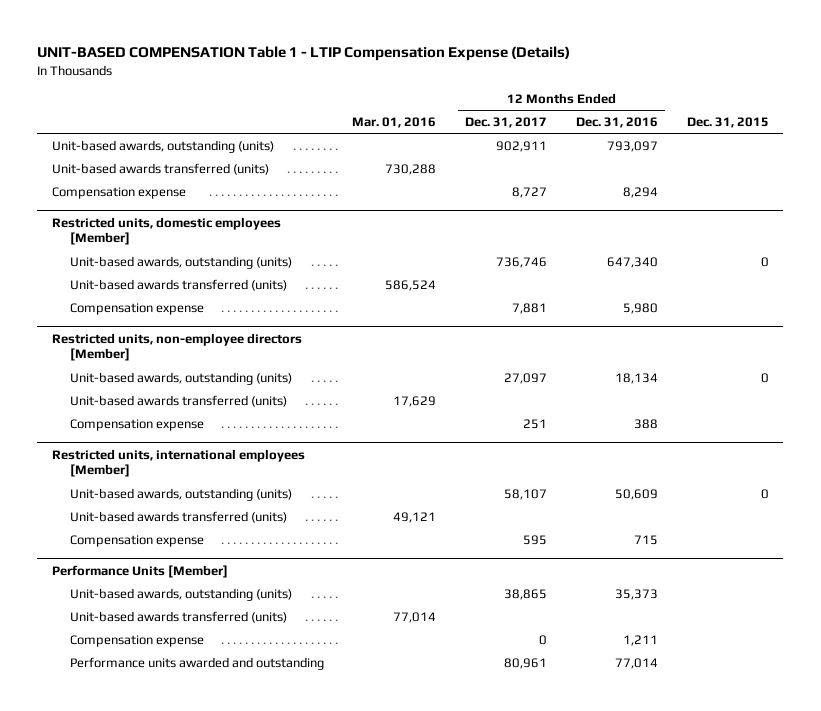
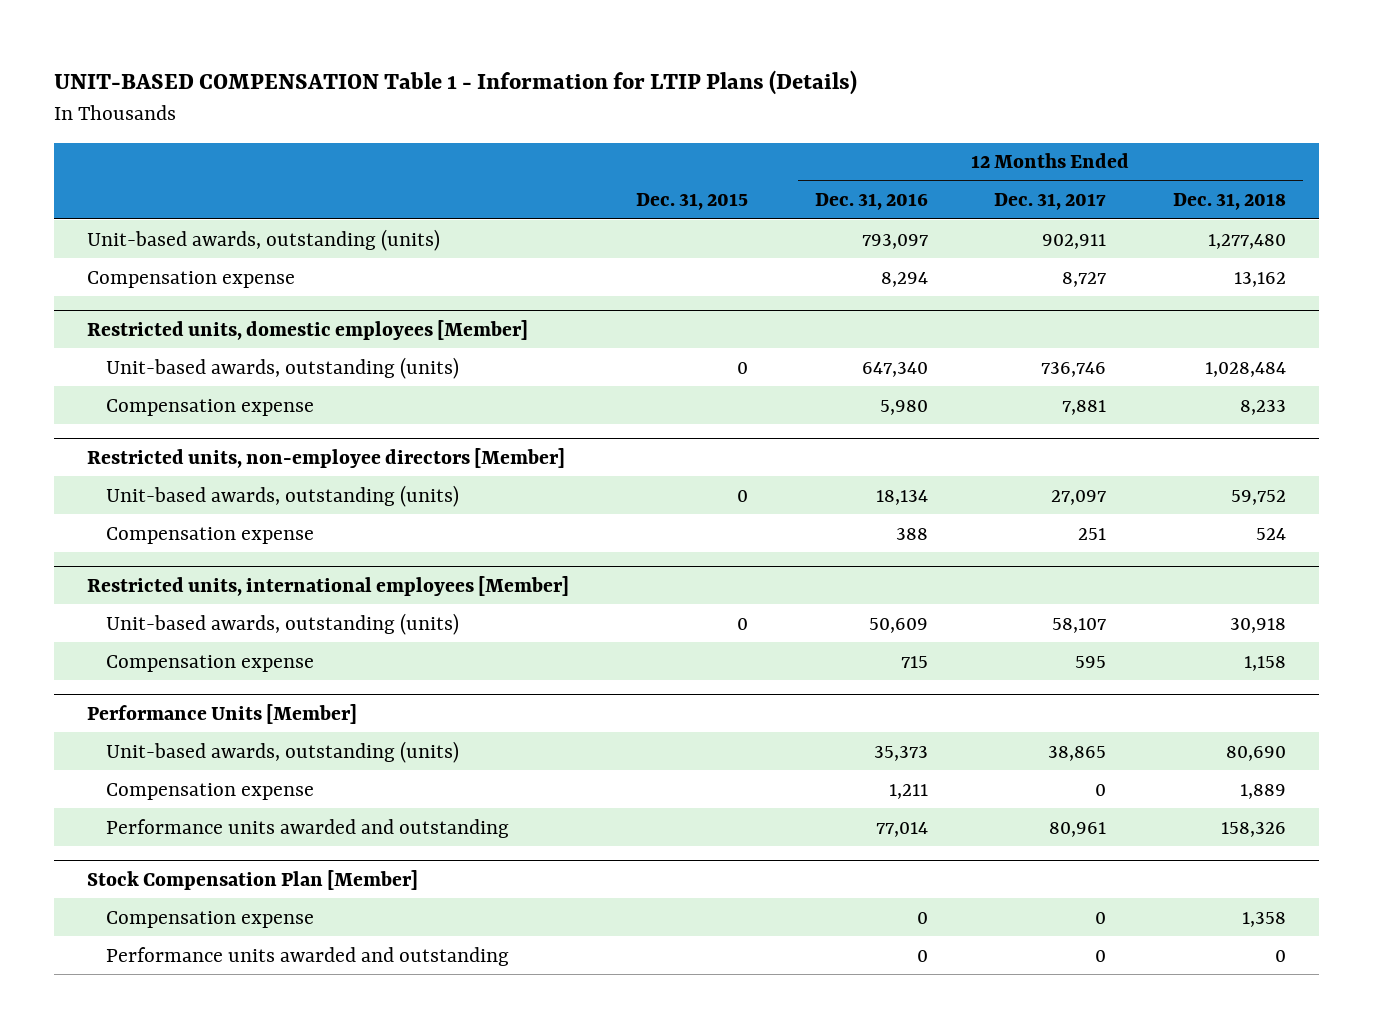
- UNIT-BASED COMPENSATION Table 1 - LTIP Compensation Expense (Details)
+ UNIT-BASED COMPENSATION Table 1 - Information for LTIP Plans (Details)
- | Mar. 01, 2016 | 12 Months Ended Dec. 31, 2017 | 12 Months Ended Dec. 31, 2016 | Dec. 31, 2015
+ | Dec. 31, 2015 | 12 Months Ended Dec. 31, 2016 | 12 Months Ended Dec. 31, 2017 | 12 Months Ended Dec. 31, 2018
- Unit-based awards transferred (units) | 730,288 | | |
@ Restricted units, domestic employees [Member]
- Unit-based awards transferred (units) | 586,524 | | |
@ Restricted units, non-employee directors [Member]
- Unit-based awards transferred (units) | 17,629 | | |
@ Restricted units, international employees [Member]
- Unit-based awards transferred (units) | 49,121 | | |
@ Performance Units [Member]
- Unit-based awards transferred (units) | 77,014 | | |
+ Stock Compensation Plan [Member]
+ Compensation expense | | 0 | 0 | 1,358
+ Performance units awarded and outstanding | | 0 | 0 | 0

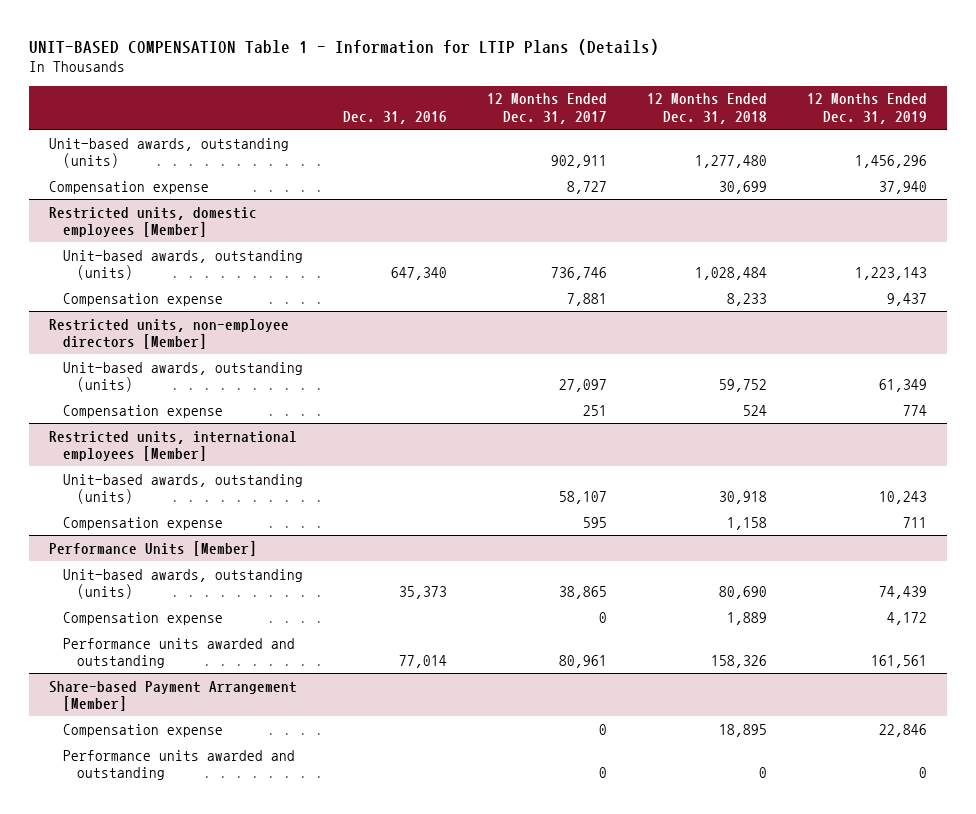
- | Dec. 31, 2015 | 12 Months Ended Dec. 31, 2016 | 12 Months Ended Dec. 31, 2017 | 12 Months Ended Dec. 31, 2018
+ | Dec. 31, 2016 | 12 Months Ended Dec. 31, 2017 | 12 Months Ended Dec. 31, 2018 | 12 Months Ended Dec. 31, 2019
- Compensation expense | | 8,294 | 8,727 | 13,162
+ Compensation expense | | 8,727 | 30,699 | 37,940
- Stock Compensation Plan [Member]
- Compensation expense | | 0 | 0 | 1,358
+ Share-based Payment Arrangement [Member]
+ Compensation expense | | 0 | 18,895 | 22,846

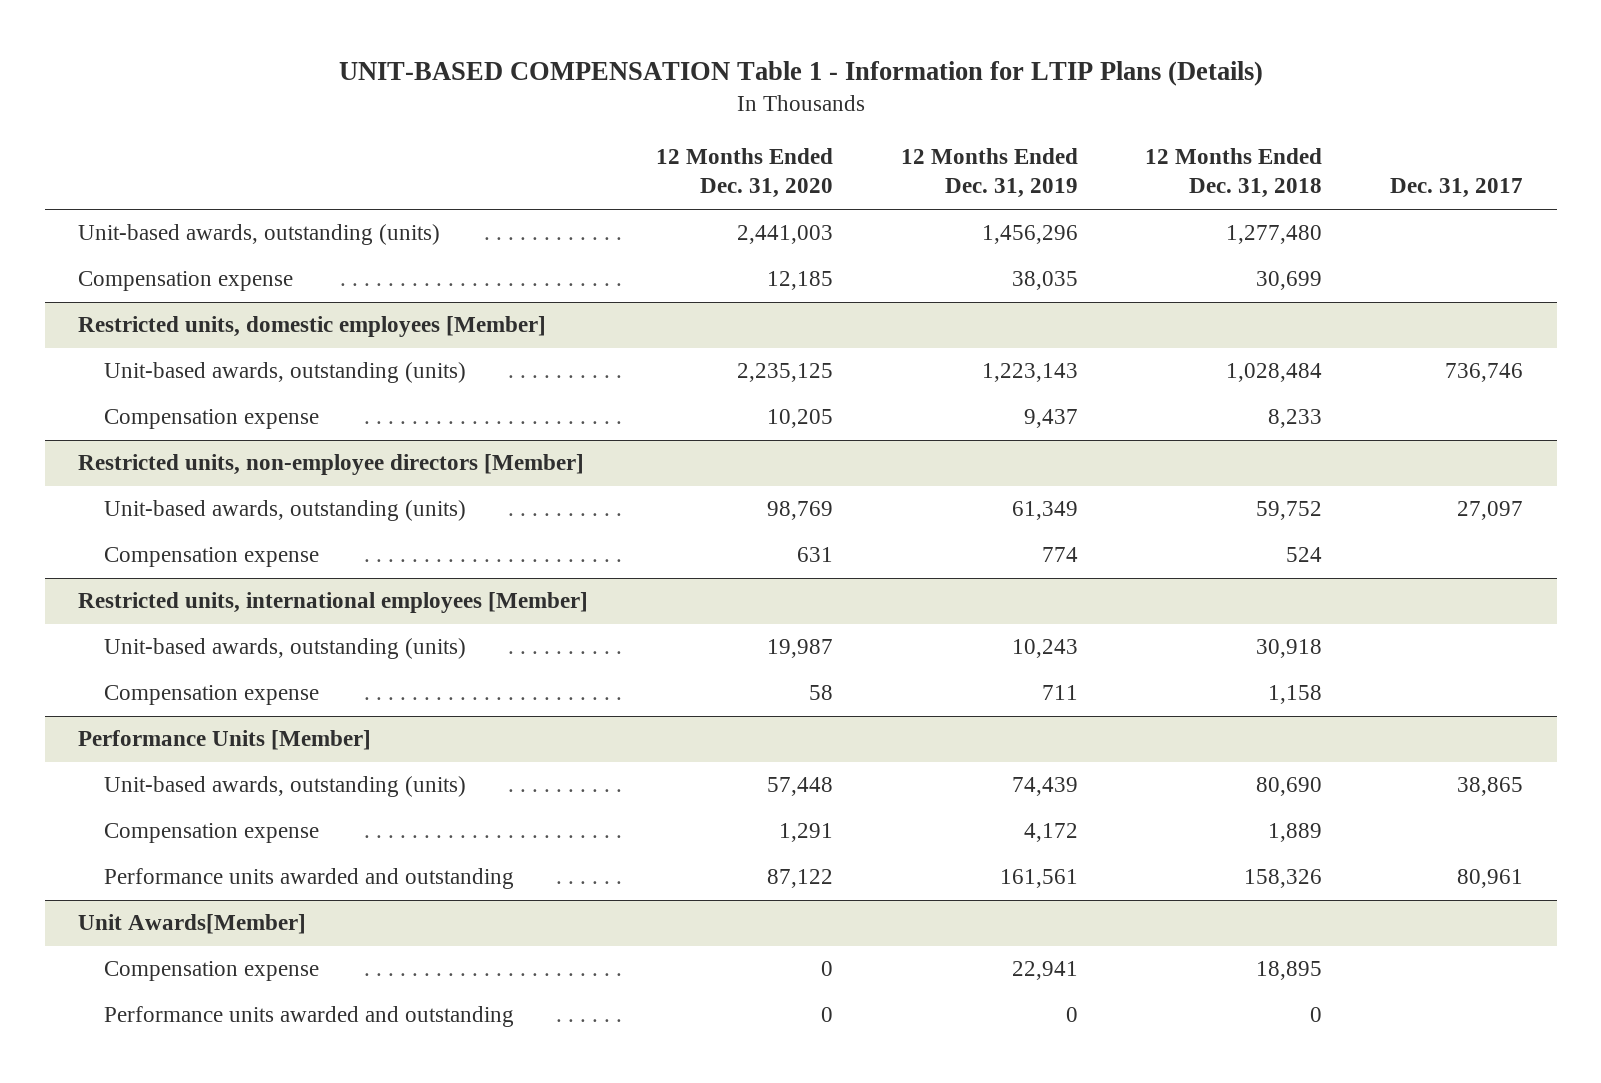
- | Dec. 31, 2016 | 12 Months Ended Dec. 31, 2017 | 12 Months Ended Dec. 31, 2018 | 12 Months Ended Dec. 31, 2019
+ | 12 Months Ended Dec. 31, 2020 | 12 Months Ended Dec. 31, 2019 | 12 Months Ended Dec. 31, 2018 | Dec. 31, 2017
- Compensation expense | | 8,727 | 30,699 | 37,940
+ Compensation expense | 12,185 | 38,035 | 30,699 |
- Share-based Payment Arrangement [Member]
- Compensation expense | | 0 | 18,895 | 22,846
+ Unit Awards[Member]
+ Compensation expense | 0 | 22,941 | 18,895 |

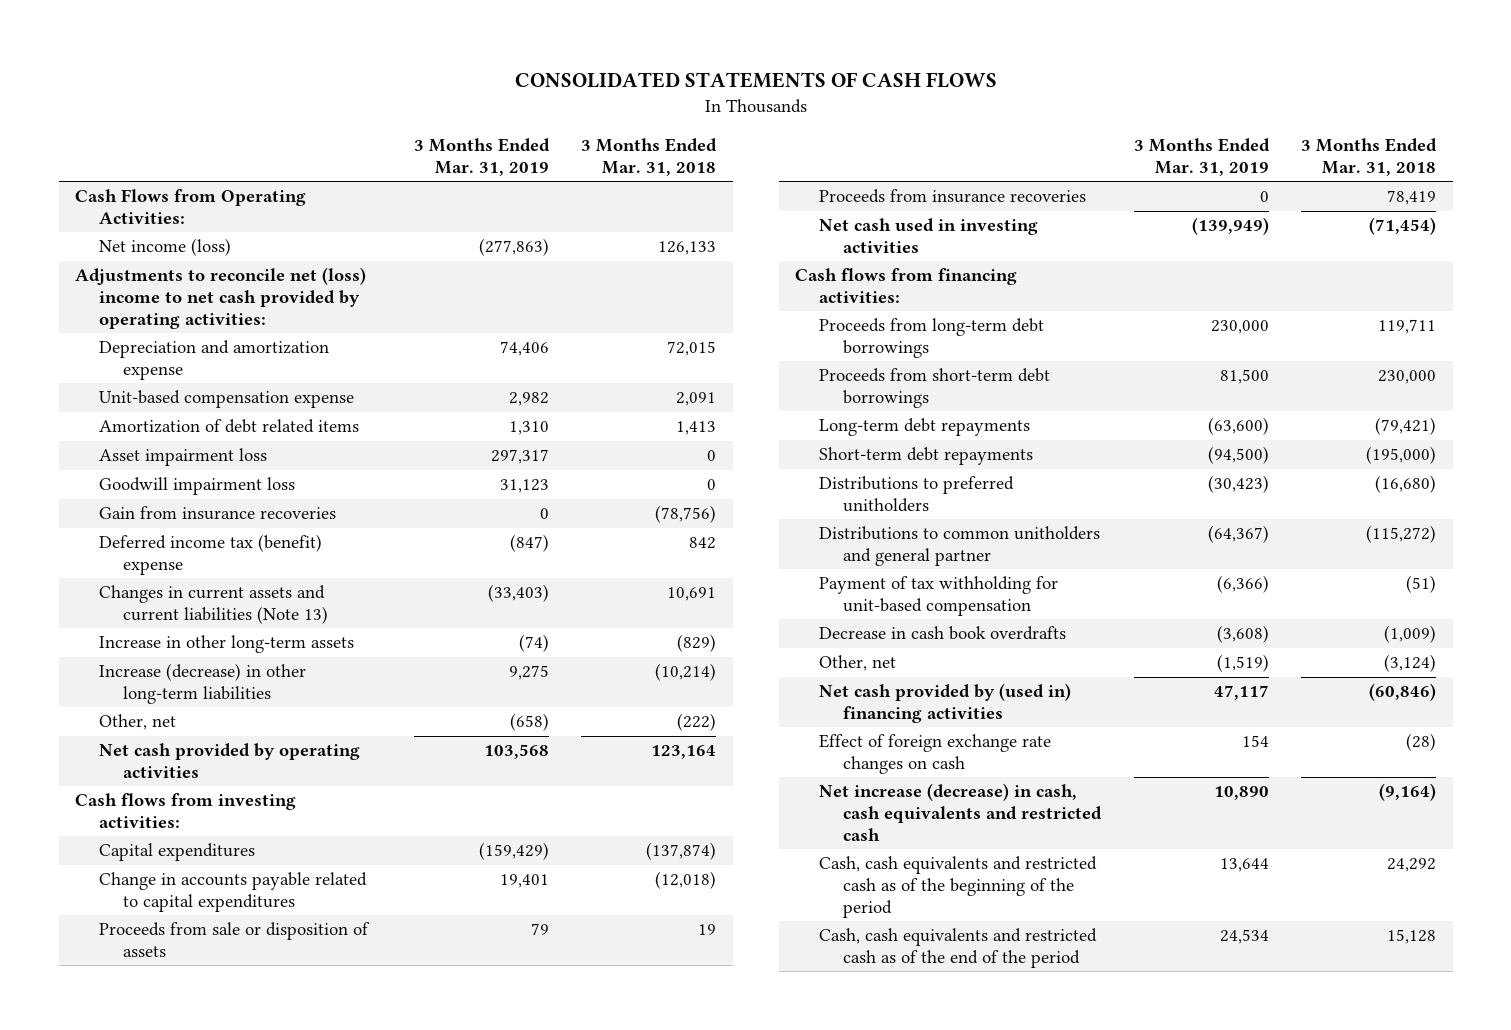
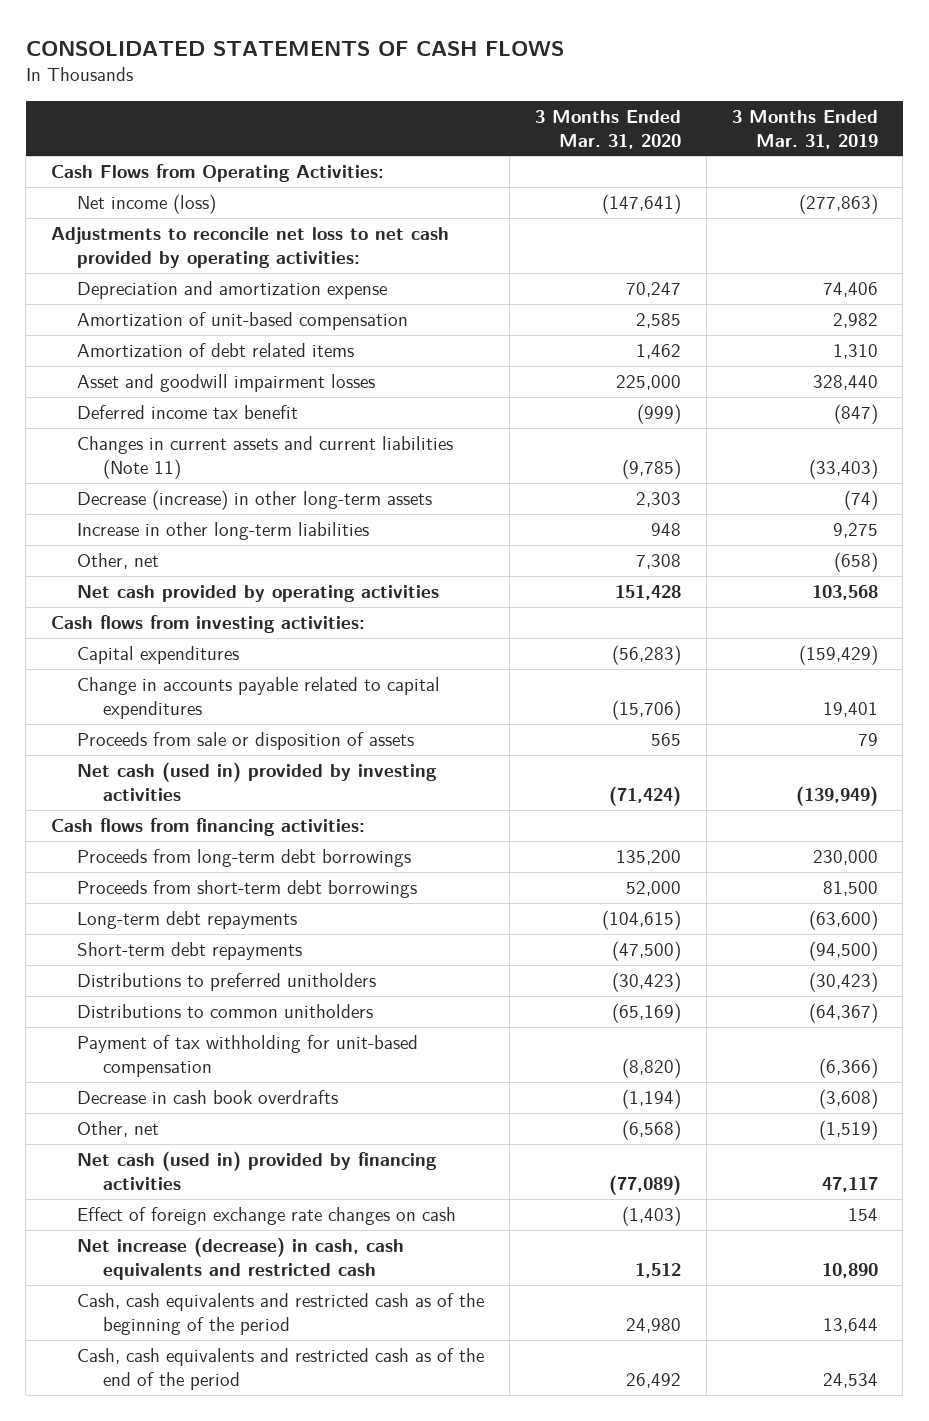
- | 3 Months Ended Mar. 31, 2019 | 3 Months Ended Mar. 31, 2018
+ | 3 Months Ended Mar. 31, 2020 | 3 Months Ended Mar. 31, 2019
- Adjustments to reconcile net (loss) income to net cash provided by operating activities:
+ Adjustments to reconcile net loss to net cash provided by operating activities:
- Unit-based compensation expense | 2,982 | 2,091
+ Amortization of unit-based compensation | 2,585 | 2,982
- Asset impairment loss | 297,317 | 0
- Goodwill impairment loss | 31,123 | 0
- Gain from insurance recoveries | 0 | (78,756)
- Deferred income tax (benefit) expense | (847) | 842
- Changes in current assets and current liabilities (Note 13) | (33,403) | 10,691
- Increase in other long-term assets | (74) | (829)
- Increase (decrease) in other long-term liabilities | 9,275 | (10,214)
+ Asset and goodwill impairment losses | 225,000 | 328,440
+ Deferred income tax benefit | (999) | (847)
+ Changes in current assets and current liabilities (Note 11) | (9,785) | (33,403)
+ Decrease (increase) in other long-term assets | 2,303 | (74)
+ Increase in other long-term liabilities | 948 | 9,275
- Proceeds from insurance recoveries | 0 | 78,419
- Net cash used in investing activities | (139,949) | (71,454)
+ Net cash (used in) provided by investing activities | (71,424) | (139,949)
- Distributions to common unitholders and general partner | (64,367) | (115,272)
+ Distributions to common unitholders | (65,169) | (64,367)
- Net cash provided by (used in) financing activities | 47,117 | (60,846)
+ Net cash (used in) provided by financing activities | (77,089) | 47,117

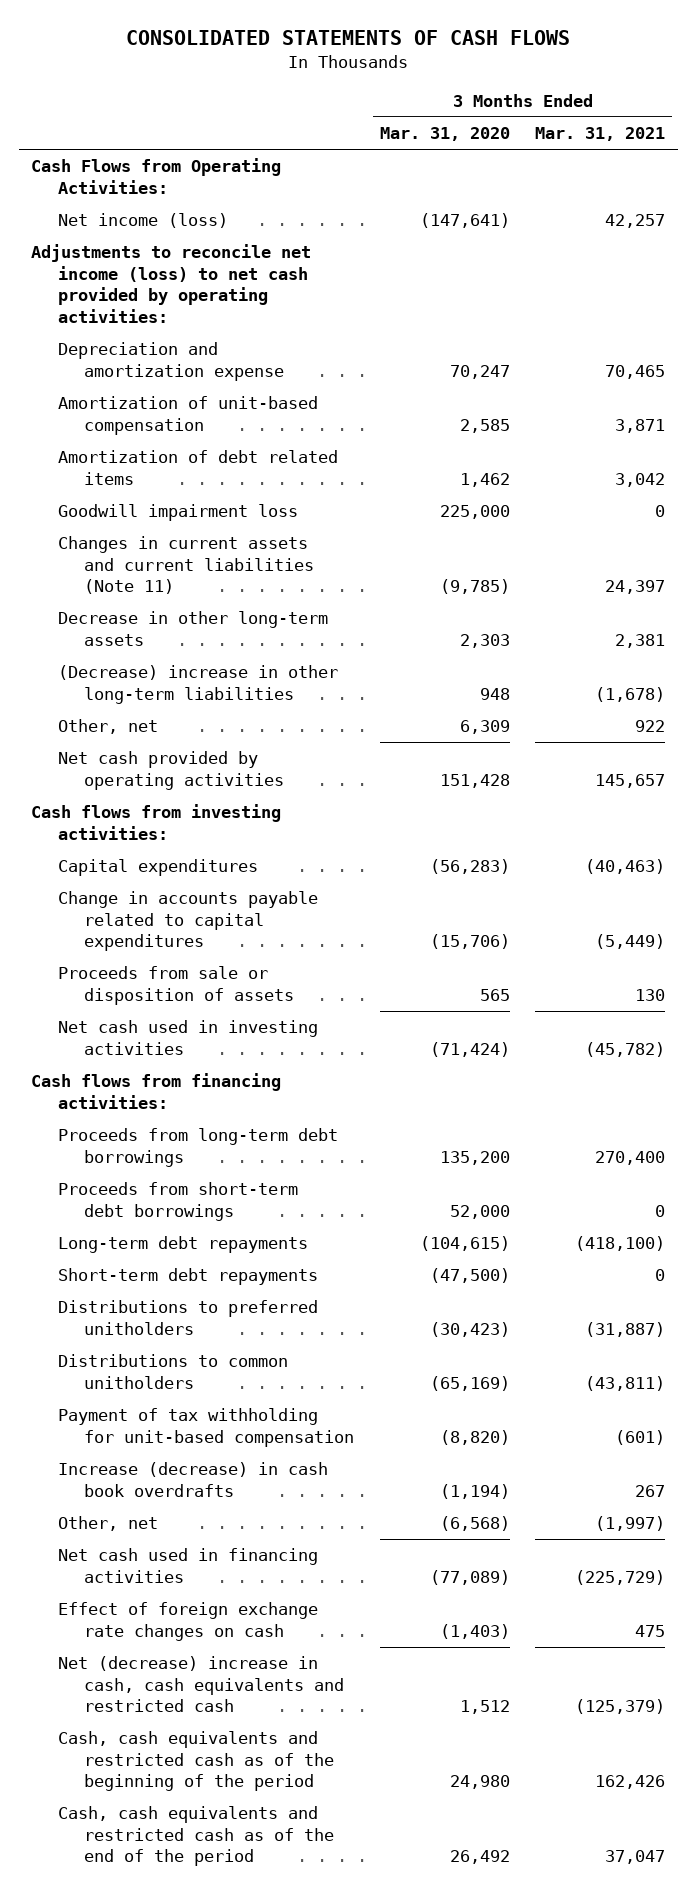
- | 3 Months Ended Mar. 31, 2020 | 3 Months Ended Mar. 31, 2019
+ | 3 Months Ended Mar. 31, 2020 | 3 Months Ended Mar. 31, 2021
- Adjustments to reconcile net loss to net cash provided by operating activities:
+ Adjustments to reconcile net income (loss) to net cash provided by operating activities:
- Asset and goodwill impairment losses | 225,000 | 328,440
- Deferred income tax benefit | (999) | (847)
+ Goodwill impairment loss | 225,000 | 0
- Decrease (increase) in other long-term assets | 2,303 | (74)
- Increase in other long-term liabilities | 948 | 9,275
- Other, net | 7,308 | (658)
+ Decrease in other long-term assets | 2,303 | 2,381
+ (Decrease) increase in other long-term liabilities | 948 | (1,678)
+ Other, net | 6,309 | 922
- Net cash (used in) provided by investing activities | (71,424) | (139,949)
+ Net cash used in investing activities | (71,424) | (45,782)
- Decrease in cash book overdrafts | (1,194) | (3,608)
+ Increase (decrease) in cash book overdrafts | (1,194) | 267
- Net cash (used in) provided by financing activities | (77,089) | 47,117
+ Net cash used in financing activities | (77,089) | (225,729)
- Net increase (decrease) in cash, cash equivalents and restricted cash | 1,512 | 10,890
+ Net (decrease) increase in cash, cash equivalents and restricted cash | 1,512 | (125,379)

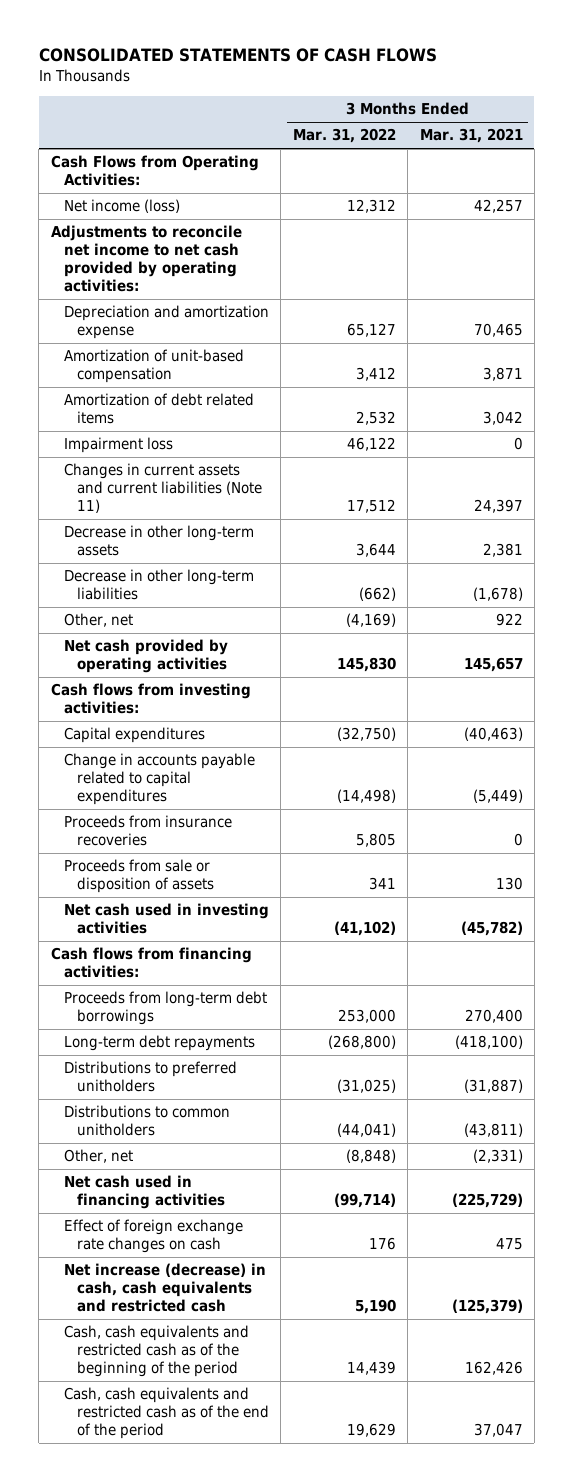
- | 3 Months Ended Mar. 31, 2020 | 3 Months Ended Mar. 31, 2021
+ | 3 Months Ended Mar. 31, 2022 | 3 Months Ended Mar. 31, 2021
- Adjustments to reconcile net income (loss) to net cash provided by operating activities:
+ Adjustments to reconcile net income to net cash provided by operating activities:
- Goodwill impairment loss | 225,000 | 0
+ Impairment loss | 46,122 | 0
- (Decrease) increase in other long-term liabilities | 948 | (1,678)
+ Decrease in other long-term liabilities | (662) | (1,678)
+ Proceeds from insurance recoveries | 5,805 | 0
- Proceeds from short-term debt borrowings | 52,000 | 0
- Short-term debt repayments | (47,500) | 0
- Payment of tax withholding for unit-based compensation | (8,820) | (601)
- Increase (decrease) in cash book overdrafts | (1,194) | 267
- Other, net | (6,568) | (1,997)
+ Other, net | (8,848) | (2,331)
- Net (decrease) increase in cash, cash equivalents and restricted cash | 1,512 | (125,379)
+ Net increase (decrease) in cash, cash equivalents and restricted cash | 5,190 | (125,379)

